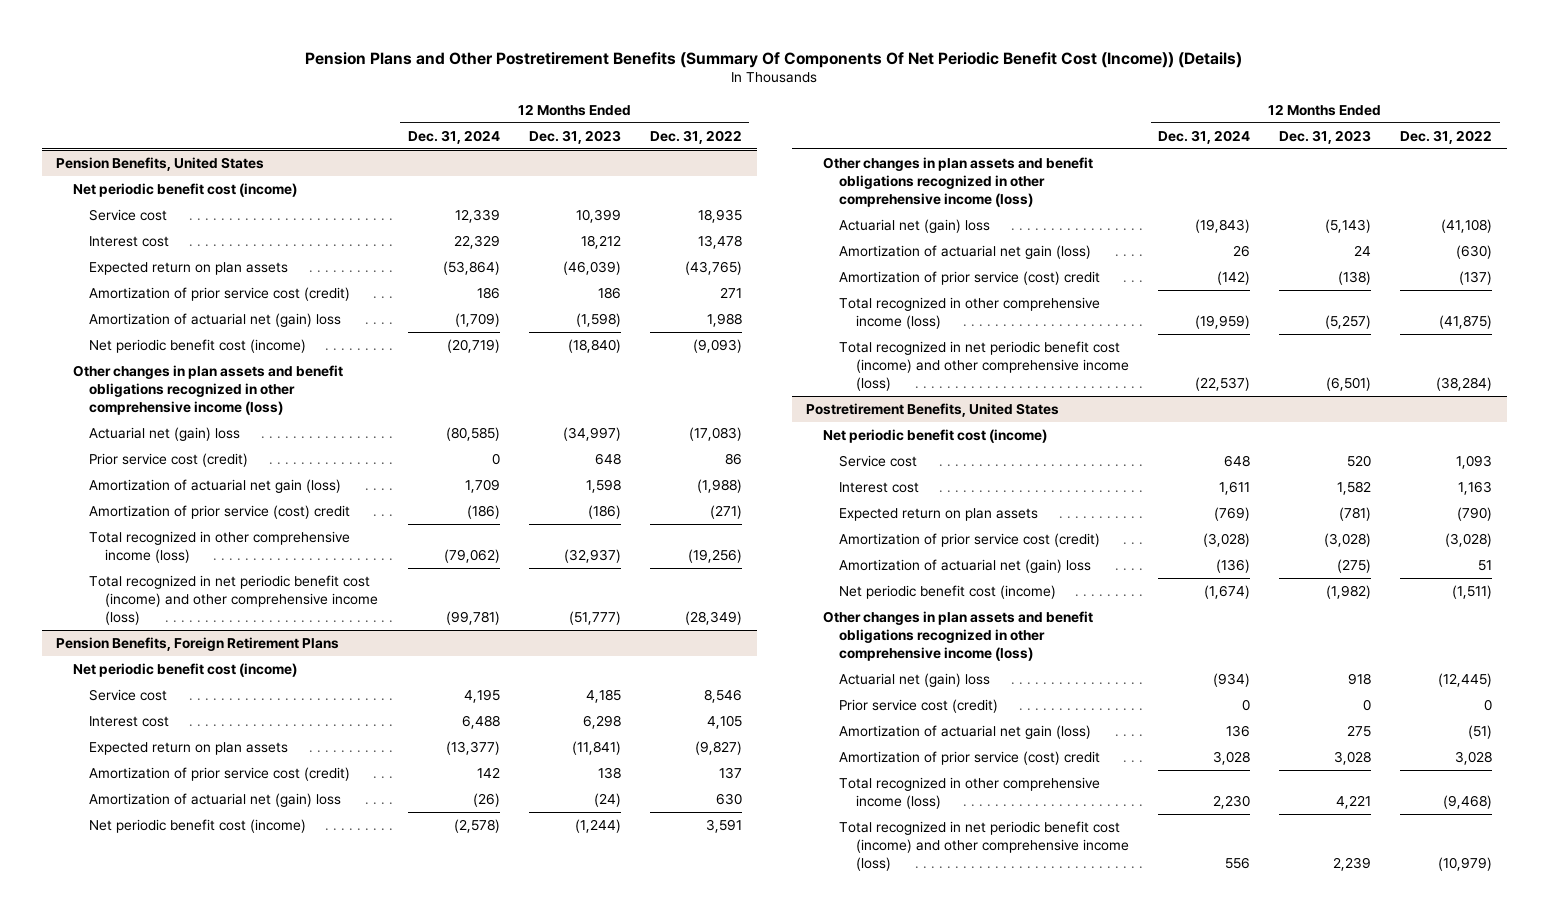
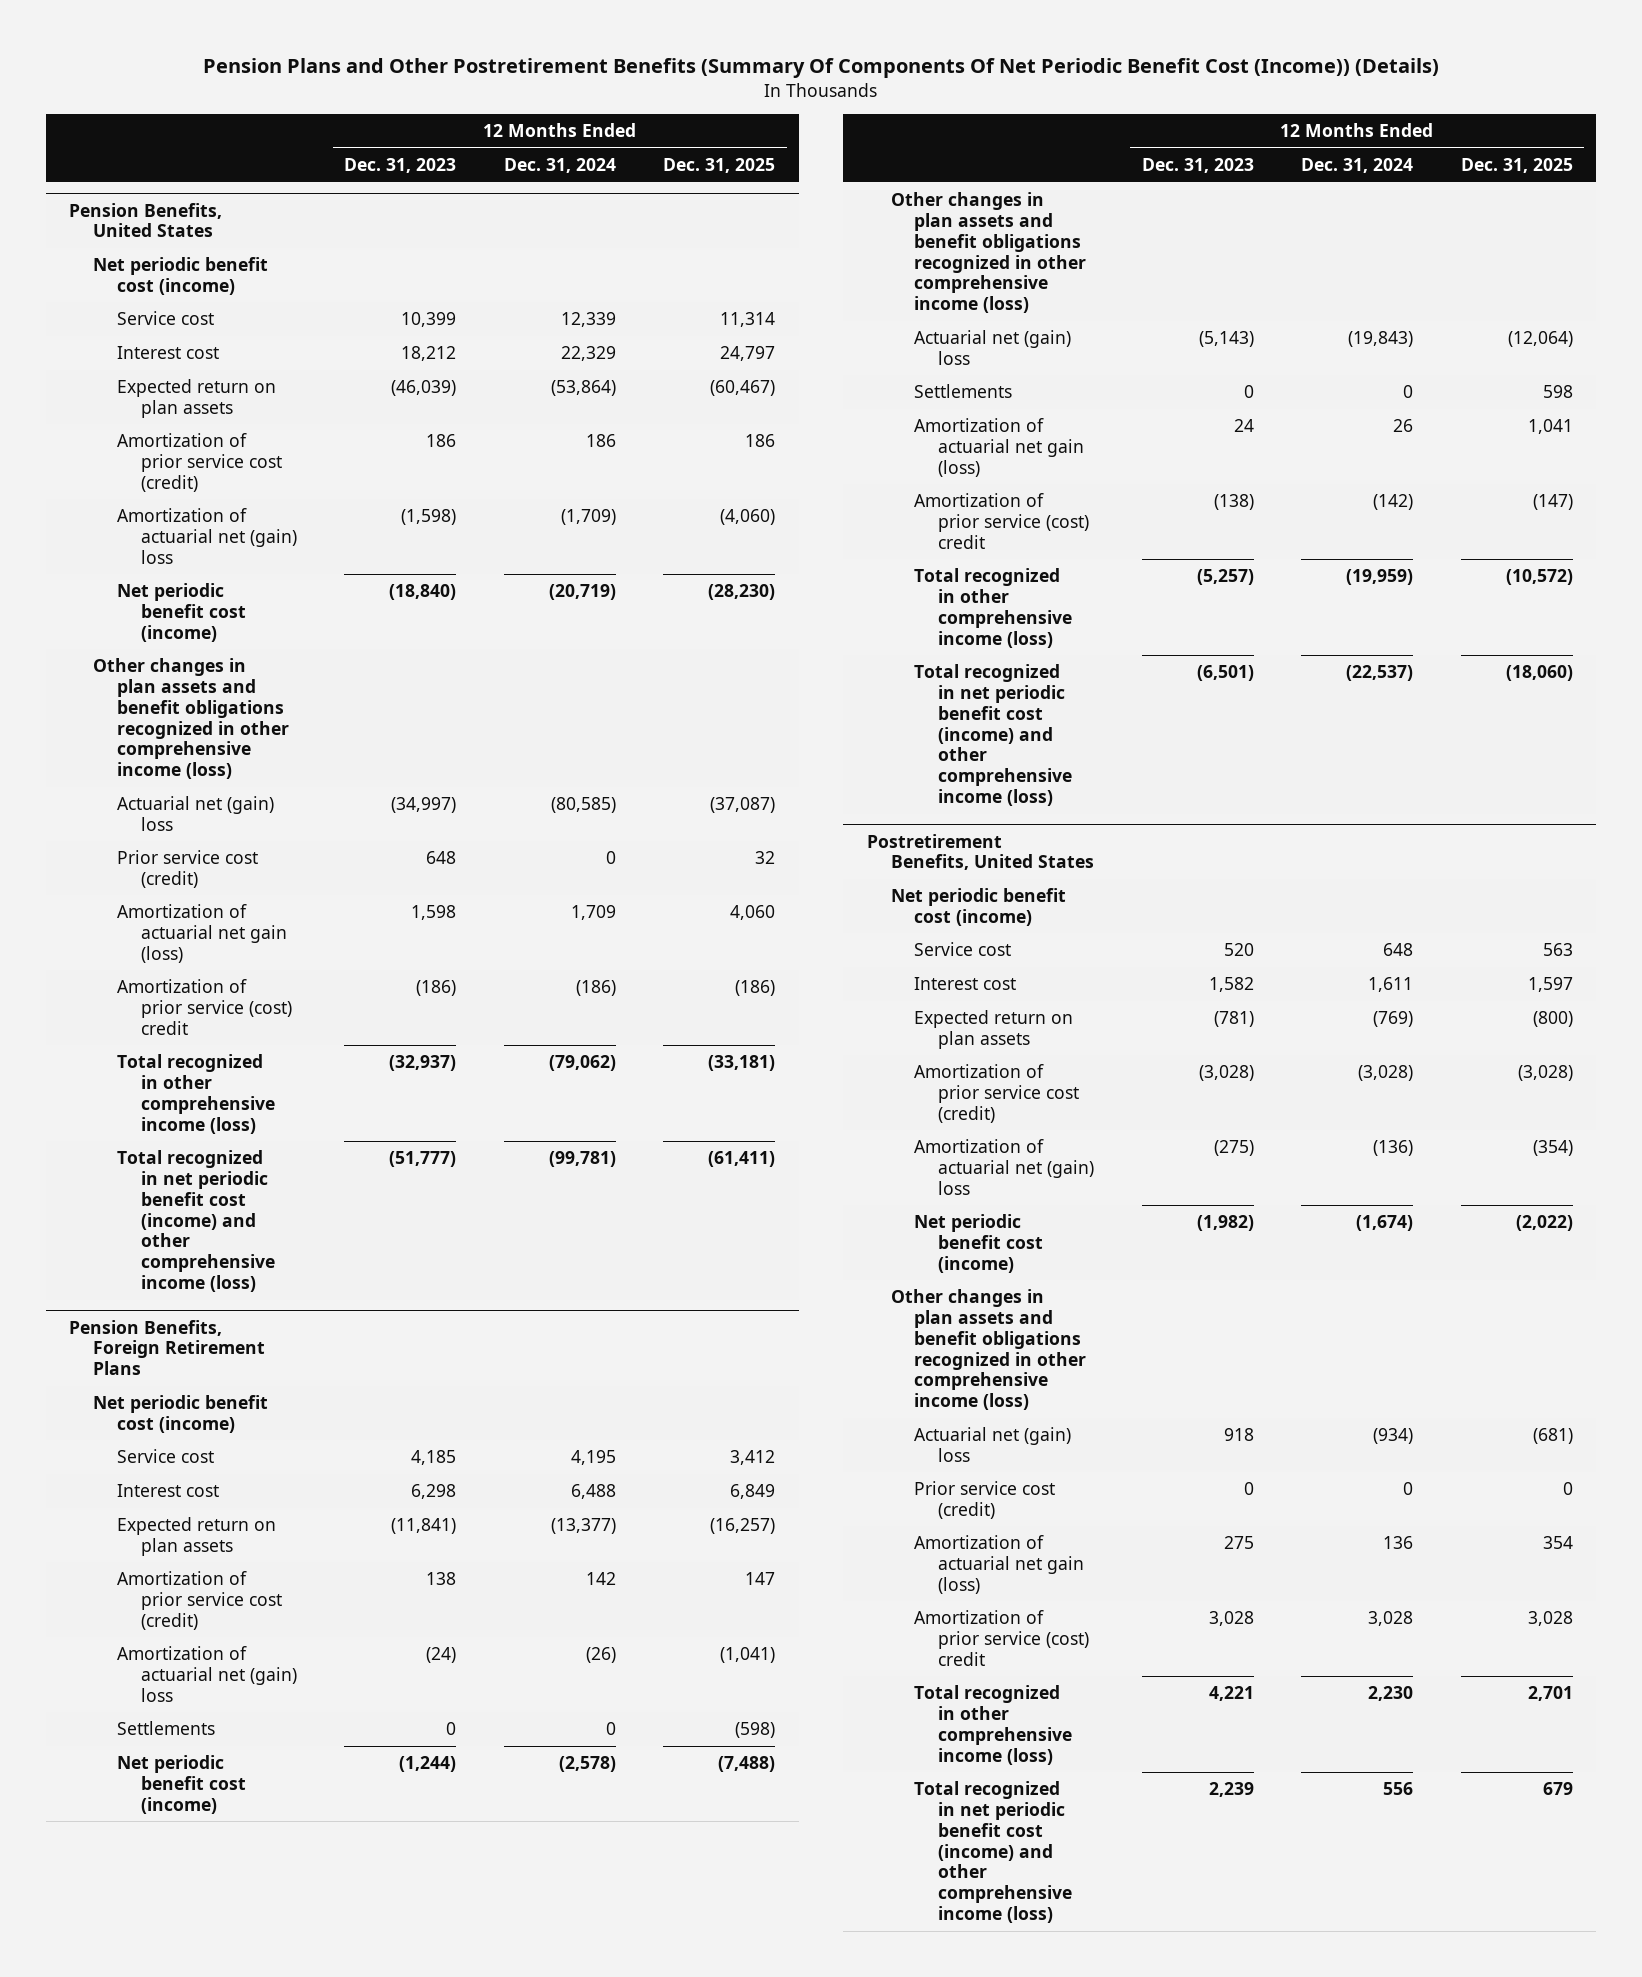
- | 12 Months Ended Dec. 31, 2024 | 12 Months Ended Dec. 31, 2023 | 12 Months Ended Dec. 31, 2022
+ | 12 Months Ended Dec. 31, 2023 | 12 Months Ended Dec. 31, 2024 | 12 Months Ended Dec. 31, 2025
@ Pension Benefits, Foreign Retirement Plans
+ Settlements | 0 | 0 | (598)
+ Settlements | 0 | 0 | 598

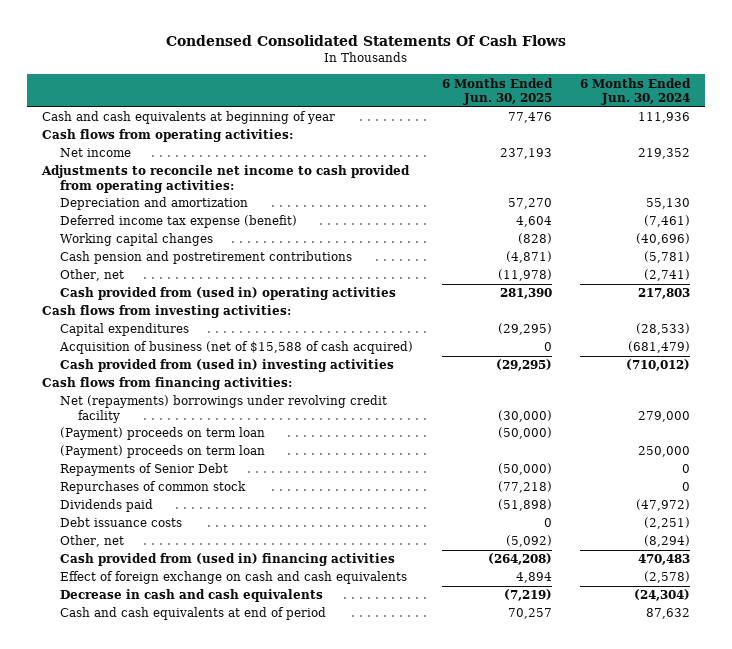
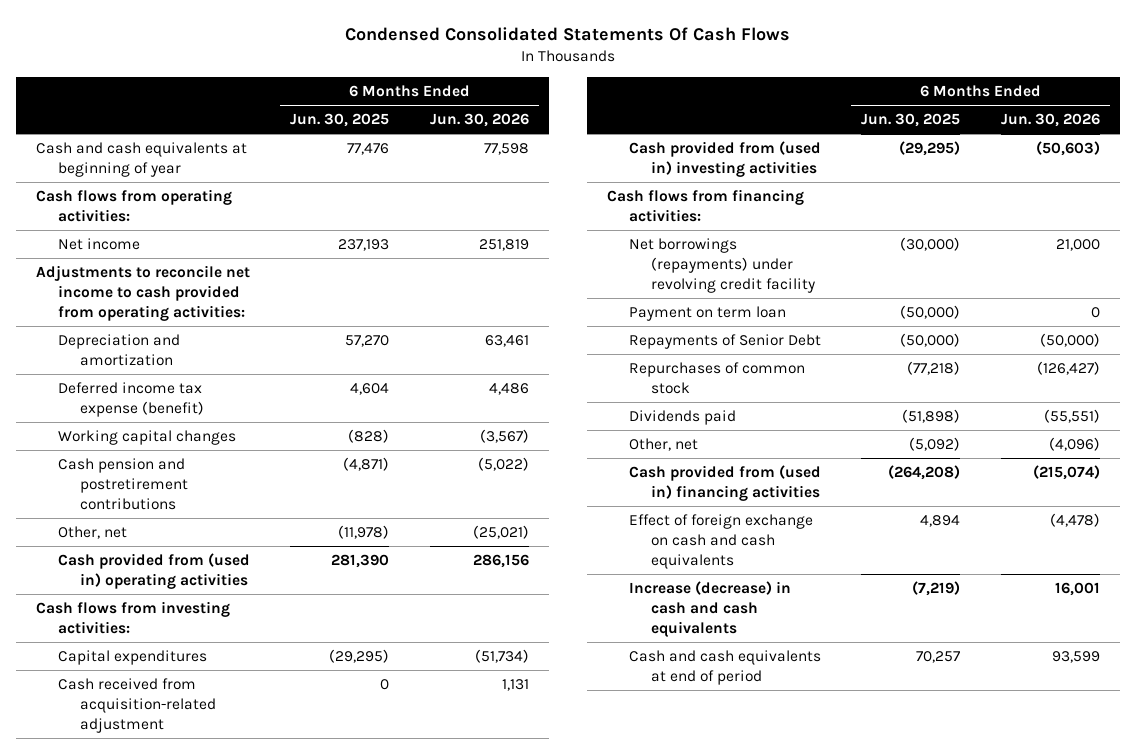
- | 6 Months Ended Jun. 30, 2025 | 6 Months Ended Jun. 30, 2024
+ | 6 Months Ended Jun. 30, 2025 | 6 Months Ended Jun. 30, 2026
- Acquisition of business (net of $15,588 of cash acquired) | 0 | (681,479)
+ Cash received from acquisition-related adjustment | 0 | 1,131
- Net (repayments) borrowings under revolving credit facility | (30,000) | 279,000
- (Payment) proceeds on term loan | (50,000) |
- (Payment) proceeds on term loan | | 250,000
+ Net borrowings (repayments) under revolving credit facility | (30,000) | 21,000
+ Payment on term loan | (50,000) | 0
- Debt issuance costs | 0 | (2,251)
- Decrease in cash and cash equivalents | (7,219) | (24,304)
+ Increase (decrease) in cash and cash equivalents | (7,219) | 16,001

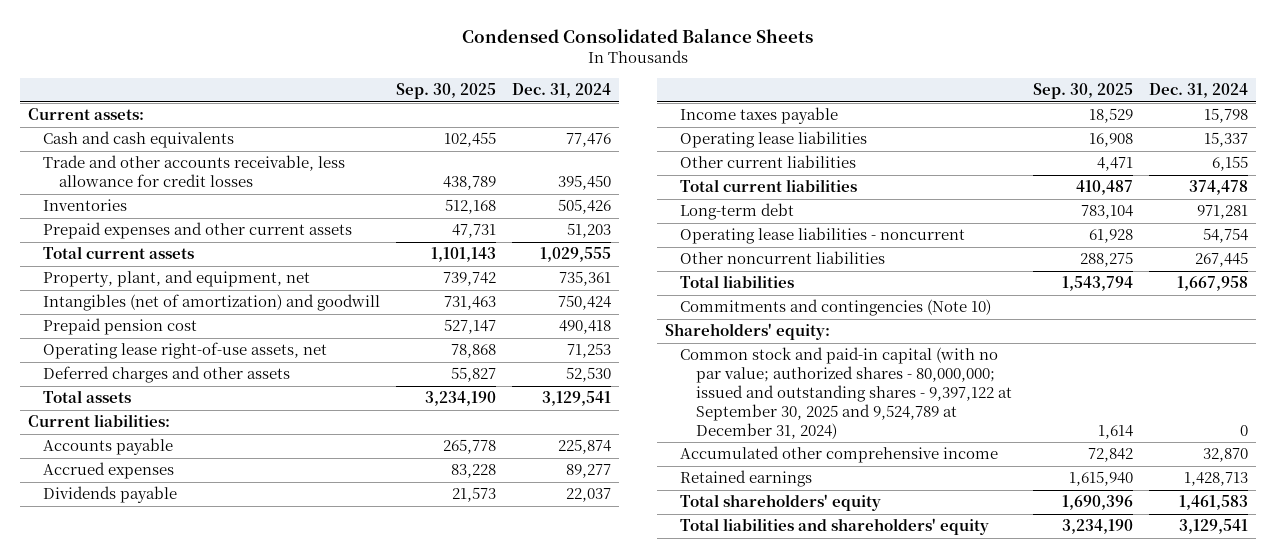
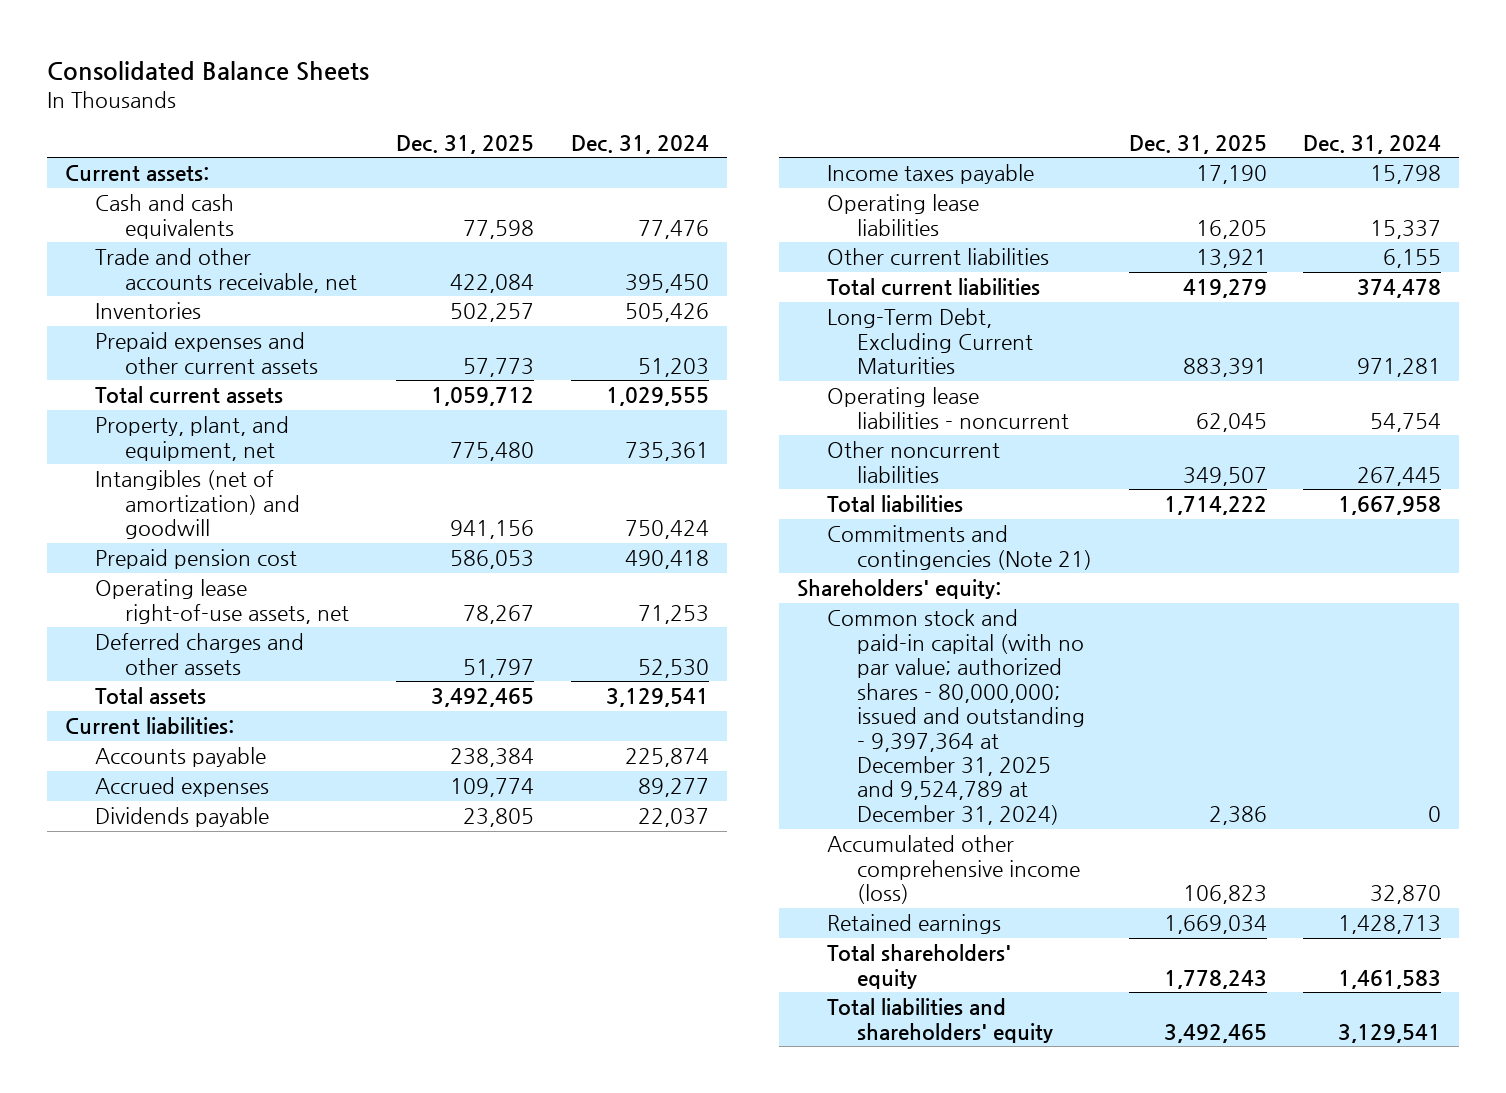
- Condensed Consolidated Balance Sheets
+ Consolidated Balance Sheets
- | Sep. 30, 2025 | Dec. 31, 2024
+ | Dec. 31, 2025 | Dec. 31, 2024
- Trade and other accounts receivable, less allowance for credit losses | 438,789 | 395,450
+ Trade and other accounts receivable, net | 422,084 | 395,450
- Long-term debt | 783,104 | 971,281
+ Long-Term Debt, Excluding Current Maturities | 883,391 | 971,281
- Commitments and contingencies (Note 10)
+ Commitments and contingencies (Note 21)
- Common stock and paid-in capital (with no par value; authorized shares - 80,000,000; issued and outstanding shares - 9,397,122 at September 30, 2025 and 9,524,789 at December 31, 2024) | 1,614 | 0
- Accumulated other comprehensive income | 72,842 | 32,870
+ Common stock and paid-in capital (with no par value; authorized shares - 80,000,000; issued and outstanding - 9,397,364 at December 31, 2025 and 9,524,789 at December 31, 2024) | 2,386 | 0
+ Accumulated other comprehensive income (loss) | 106,823 | 32,870

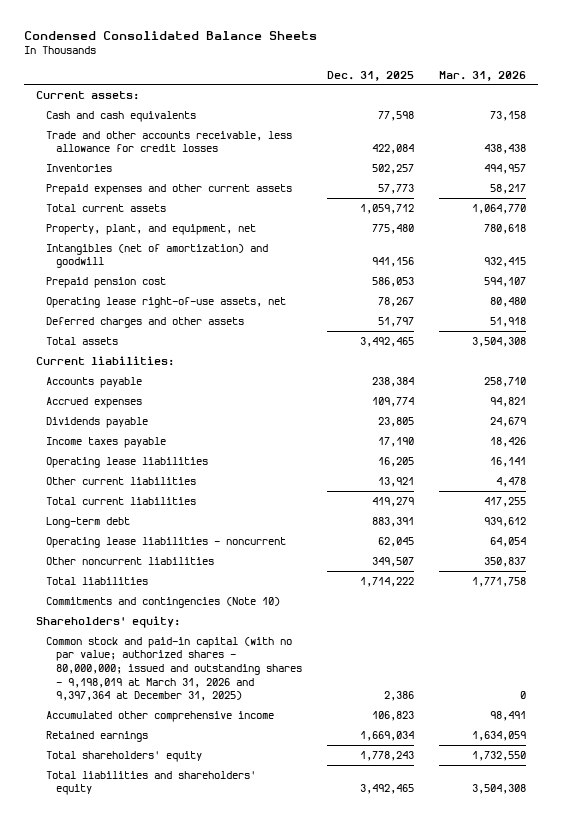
- Consolidated Balance Sheets
+ Condensed Consolidated Balance Sheets
- | Dec. 31, 2025 | Dec. 31, 2024
+ | Dec. 31, 2025 | Mar. 31, 2026
- Trade and other accounts receivable, net | 422,084 | 395,450
+ Trade and other accounts receivable, less allowance for credit losses | 422,084 | 438,438
- Long-Term Debt, Excluding Current Maturities | 883,391 | 971,281
+ Long-term debt | 883,391 | 939,612
- Commitments and contingencies (Note 21)
+ Commitments and contingencies (Note 10)
- Common stock and paid-in capital (with no par value; authorized shares - 80,000,000; issued and outstanding - 9,397,364 at December 31, 2025 and 9,524,789 at December 31, 2024) | 2,386 | 0
- Accumulated other comprehensive income (loss) | 106,823 | 32,870
+ Common stock and paid-in capital (with no par value; authorized shares - 80,000,000; issued and outstanding shares - 9,198,019 at March 31, 2026 and 9,397,364 at December 31, 2025) | 2,386 | 0
+ Accumulated other comprehensive income | 106,823 | 98,491

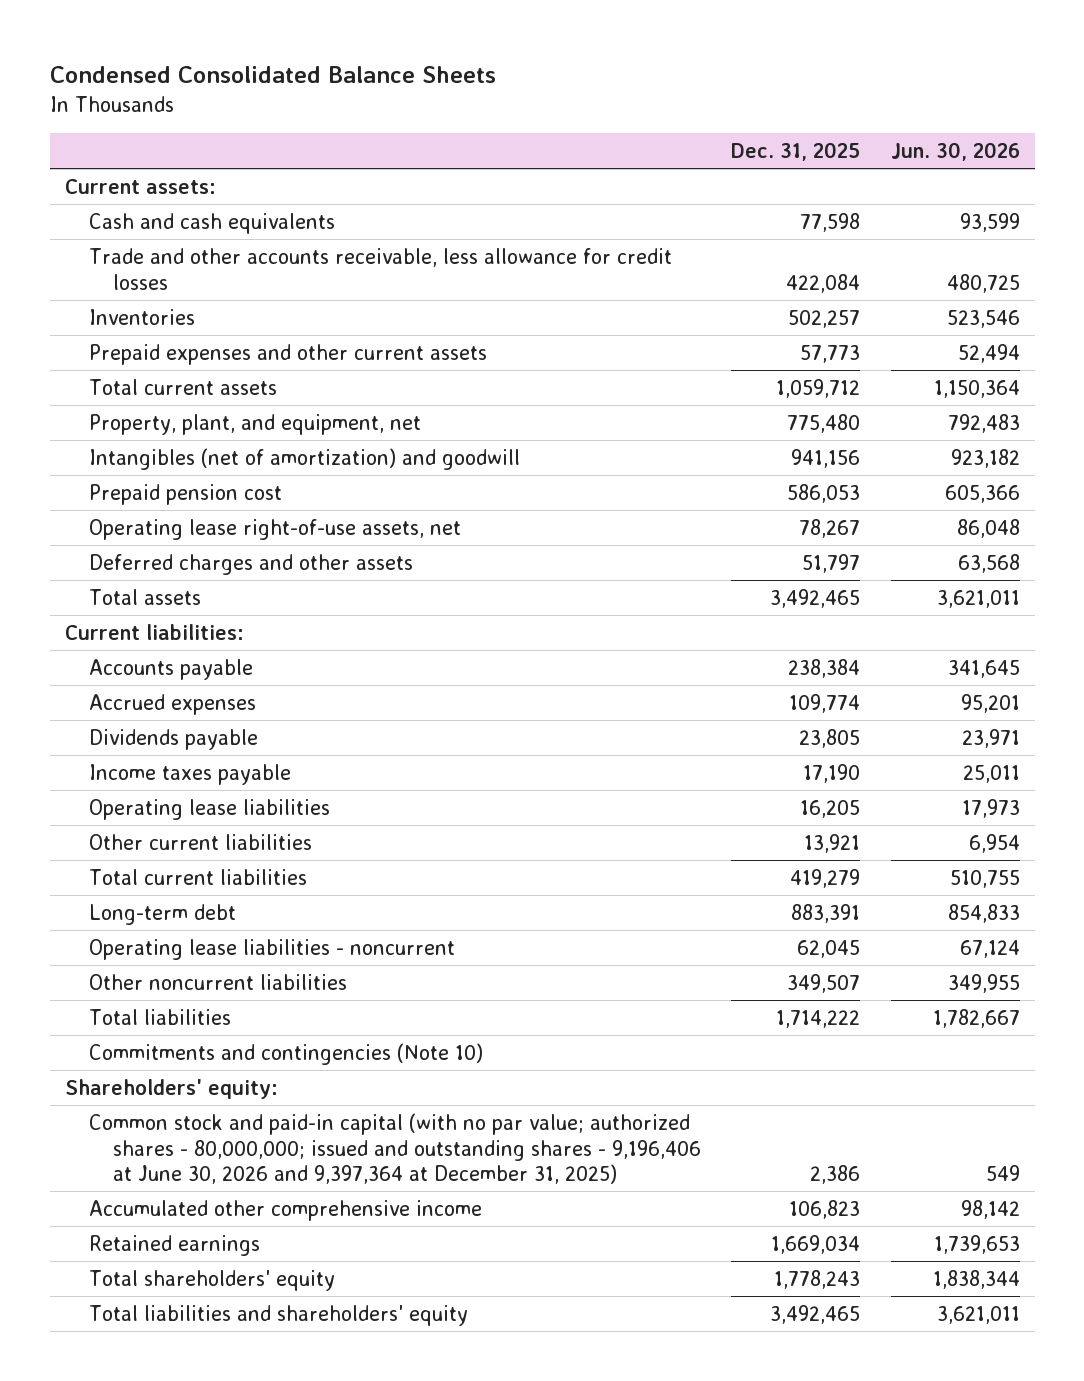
- | Dec. 31, 2025 | Mar. 31, 2026
+ | Dec. 31, 2025 | Jun. 30, 2026
- Common stock and paid-in capital (with no par value; authorized shares - 80,000,000; issued and outstanding shares - 9,198,019 at March 31, 2026 and 9,397,364 at December 31, 2025) | 2,386 | 0
+ Common stock and paid-in capital (with no par value; authorized shares - 80,000,000; issued and outstanding shares - 9,196,406 at June 30, 2026 and 9,397,364 at December 31, 2025) | 2,386 | 549

